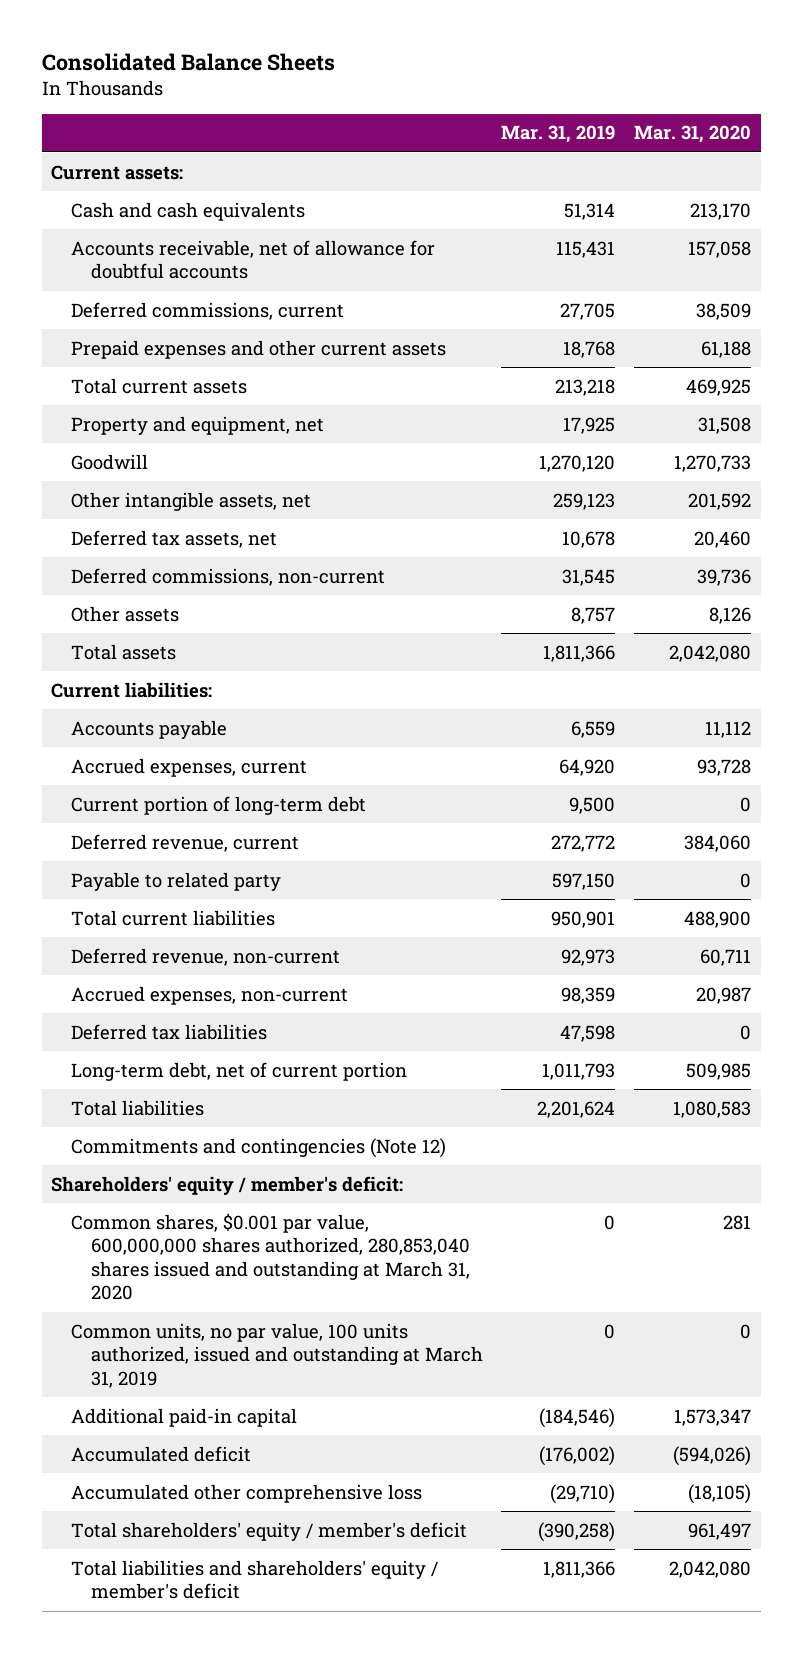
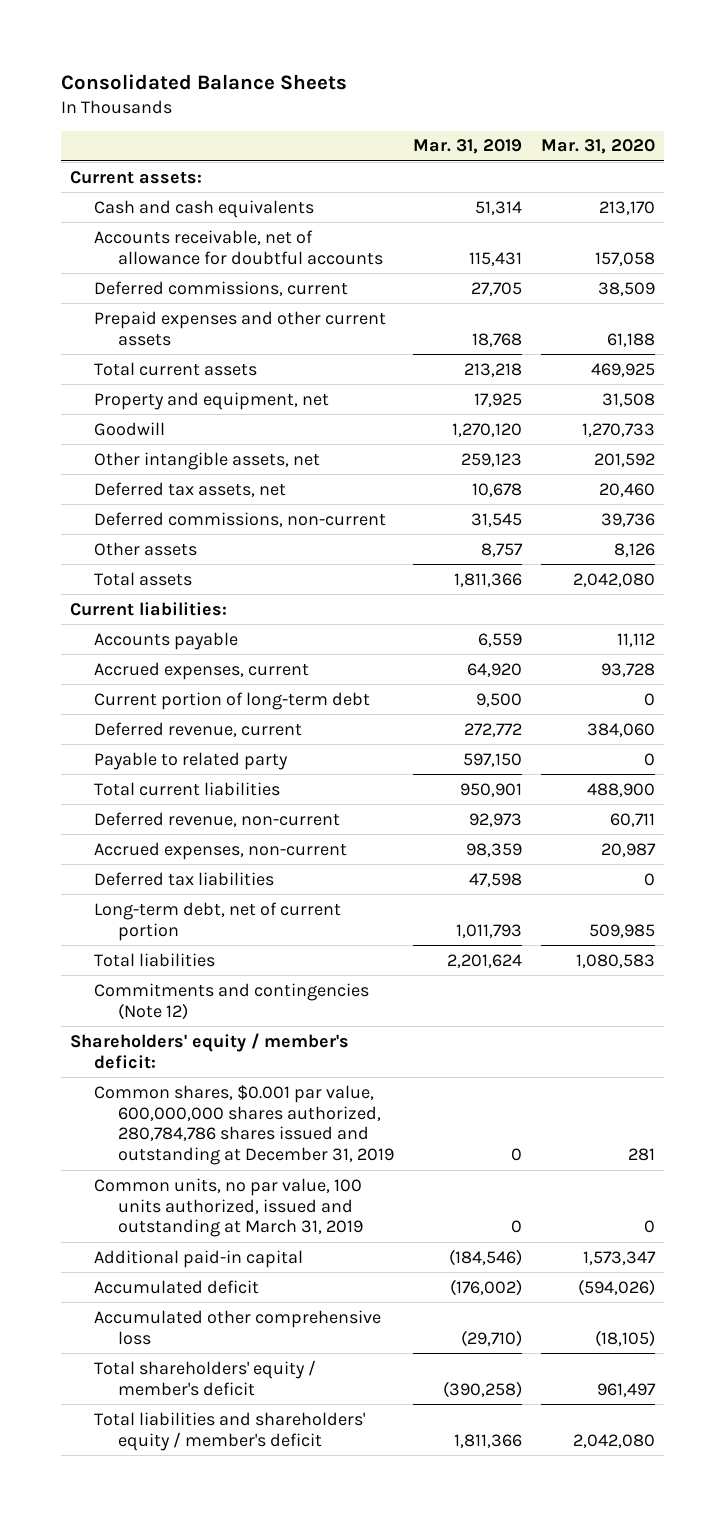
- Common shares, $0.001 par value, 600,000,000 shares authorized, 280,853,040 shares issued and outstanding at March 31, 2020 | 0 | 281
+ Common shares, $0.001 par value, 600,000,000 shares authorized, 280,784,786 shares issued and outstanding at December 31, 2019 | 0 | 281

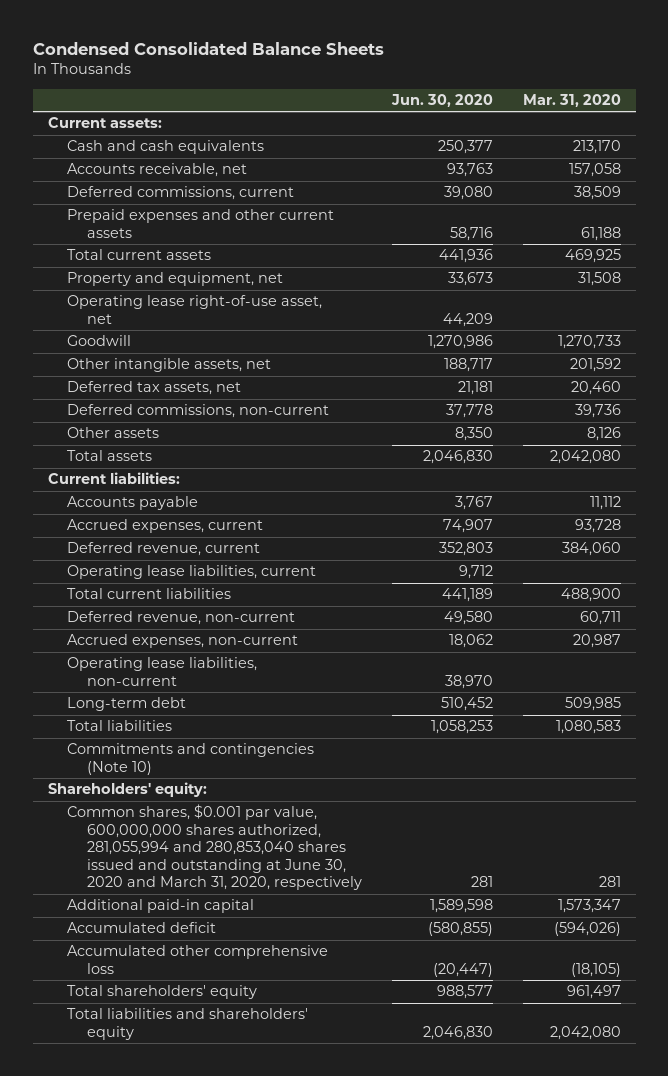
- Consolidated Balance Sheets
+ Condensed Consolidated Balance Sheets
- | Mar. 31, 2019 | Mar. 31, 2020
+ | Jun. 30, 2020 | Mar. 31, 2020
- Accounts receivable, net of allowance for doubtful accounts | 115,431 | 157,058
+ Accounts receivable, net | 93,763 | 157,058
+ Operating lease right-of-use asset, net | 44,209 |
- Current portion of long-term debt | 9,500 | 0
- Payable to related party | 597,150 | 0
+ Operating lease liabilities, current | 9,712 |
- Deferred tax liabilities | 47,598 | 0
- Long-term debt, net of current portion | 1,011,793 | 509,985
+ Operating lease liabilities, non-current | 38,970 |
+ Long-term debt | 510,452 | 509,985
- Commitments and contingencies (Note 12)
- Shareholders' equity / member's deficit:
- Common shares, $0.001 par value, 600,000,000 shares authorized, 280,784,786 shares issued and outstanding at December 31, 2019 | 0 | 281
- Common units, no par value, 100 units authorized, issued and outstanding at March 31, 2019 | 0 | 0
+ Commitments and contingencies (Note 10)
+ Shareholders' equity:
+ Common shares, $0.001 par value, 600,000,000 shares authorized, 281,055,994 and 280,853,040 shares issued and outstanding at June 30, 2020 and March 31, 2020, respectively | 281 | 281
- Total shareholders' equity / member's deficit | (390,258) | 961,497
- Total liabilities and shareholders' equity / member's deficit | 1,811,366 | 2,042,080
+ Total shareholders' equity | 988,577 | 961,497
+ Total liabilities and shareholders' equity | 2,046,830 | 2,042,080

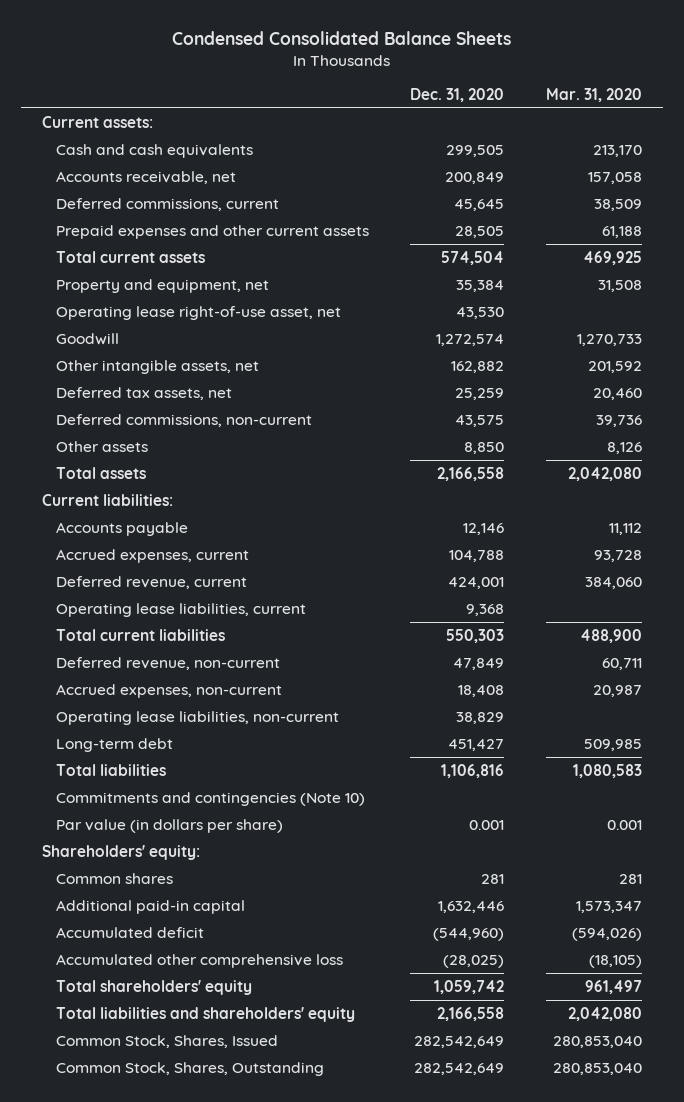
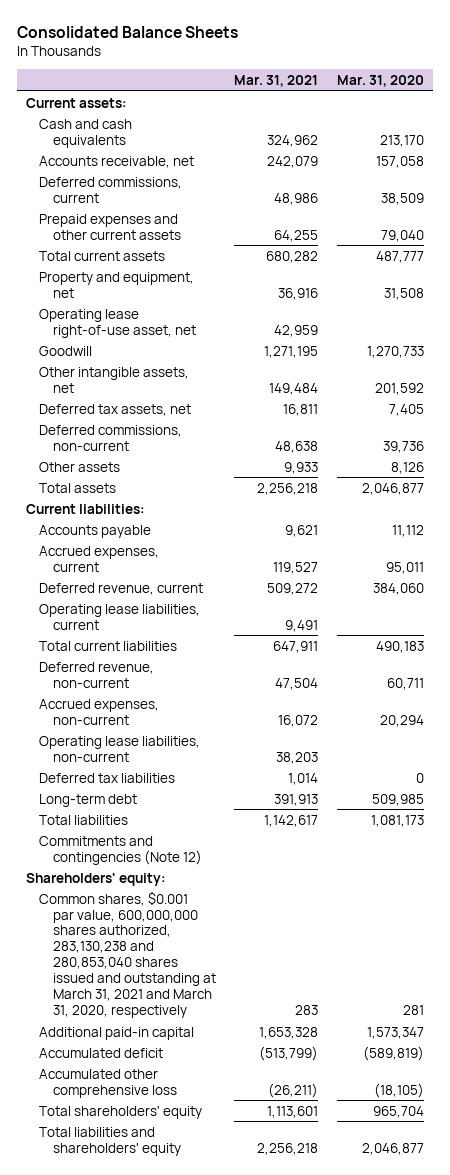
- Condensed Consolidated Balance Sheets
+ Consolidated Balance Sheets
- | Dec. 31, 2020 | Mar. 31, 2020
+ | Mar. 31, 2021 | Mar. 31, 2020
- Prepaid expenses and other current assets | 28,505 | 61,188
- Total current assets | 574,504 | 469,925
+ Prepaid expenses and other current assets | 64,255 | 79,040
+ Total current assets | 680,282 | 487,777
- Deferred tax assets, net | 25,259 | 20,460
+ Deferred tax assets, net | 16,811 | 7,405
- Total assets | 2,166,558 | 2,042,080
+ Total assets | 2,256,218 | 2,046,877
- Accrued expenses, current | 104,788 | 93,728
+ Accrued expenses, current | 119,527 | 95,011
- Total current liabilities | 550,303 | 488,900
+ Total current liabilities | 647,911 | 490,183
- Accrued expenses, non-current | 18,408 | 20,987
+ Accrued expenses, non-current | 16,072 | 20,294
+ Deferred tax liabilities | 1,014 | 0
- Total liabilities | 1,106,816 | 1,080,583
- Commitments and contingencies (Note 10)
- Par value (in dollars per share) | 0.001 | 0.001
+ Total liabilities | 1,142,617 | 1,081,173
+ Commitments and contingencies (Note 12)
- Common shares | 281 | 281
+ Common shares, $0.001 par value, 600,000,000 shares authorized, 283,130,238 and 280,853,040 shares issued and outstanding at March 31, 2021 and March 31, 2020, respectively | 283 | 281
- Accumulated deficit | (544,960) | (594,026)
+ Accumulated deficit | (513,799) | (589,819)
- Total shareholders' equity | 1,059,742 | 961,497
- Total liabilities and shareholders' equity | 2,166,558 | 2,042,080
- Common Stock, Shares, Issued | 282,542,649 | 280,853,040
- Common Stock, Shares, Outstanding | 282,542,649 | 280,853,040
+ Total shareholders' equity | 1,113,601 | 965,704
+ Total liabilities and shareholders' equity | 2,256,218 | 2,046,877

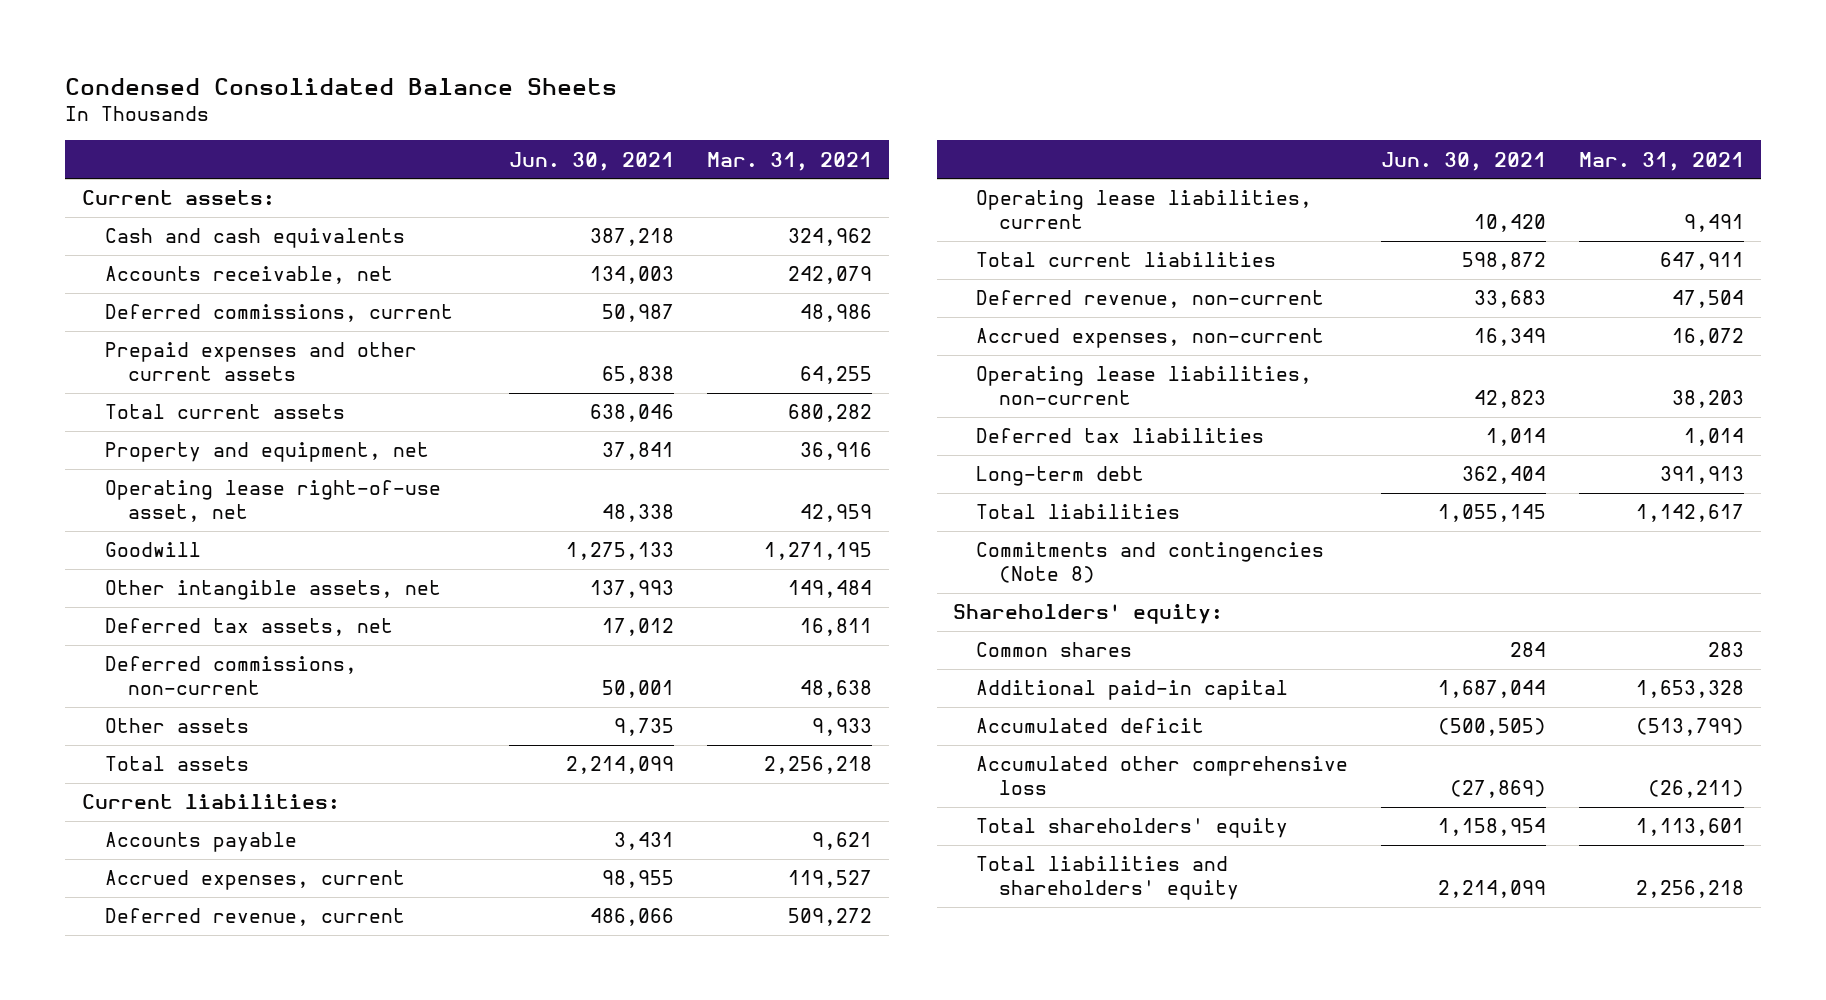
- Consolidated Balance Sheets
+ Condensed Consolidated Balance Sheets
- | Mar. 31, 2021 | Mar. 31, 2020
+ | Jun. 30, 2021 | Mar. 31, 2021
- Commitments and contingencies (Note 12)
+ Commitments and contingencies (Note 8)
- Common shares, $0.001 par value, 600,000,000 shares authorized, 283,130,238 and 280,853,040 shares issued and outstanding at March 31, 2021 and March 31, 2020, respectively | 283 | 281
+ Common shares | 284 | 283

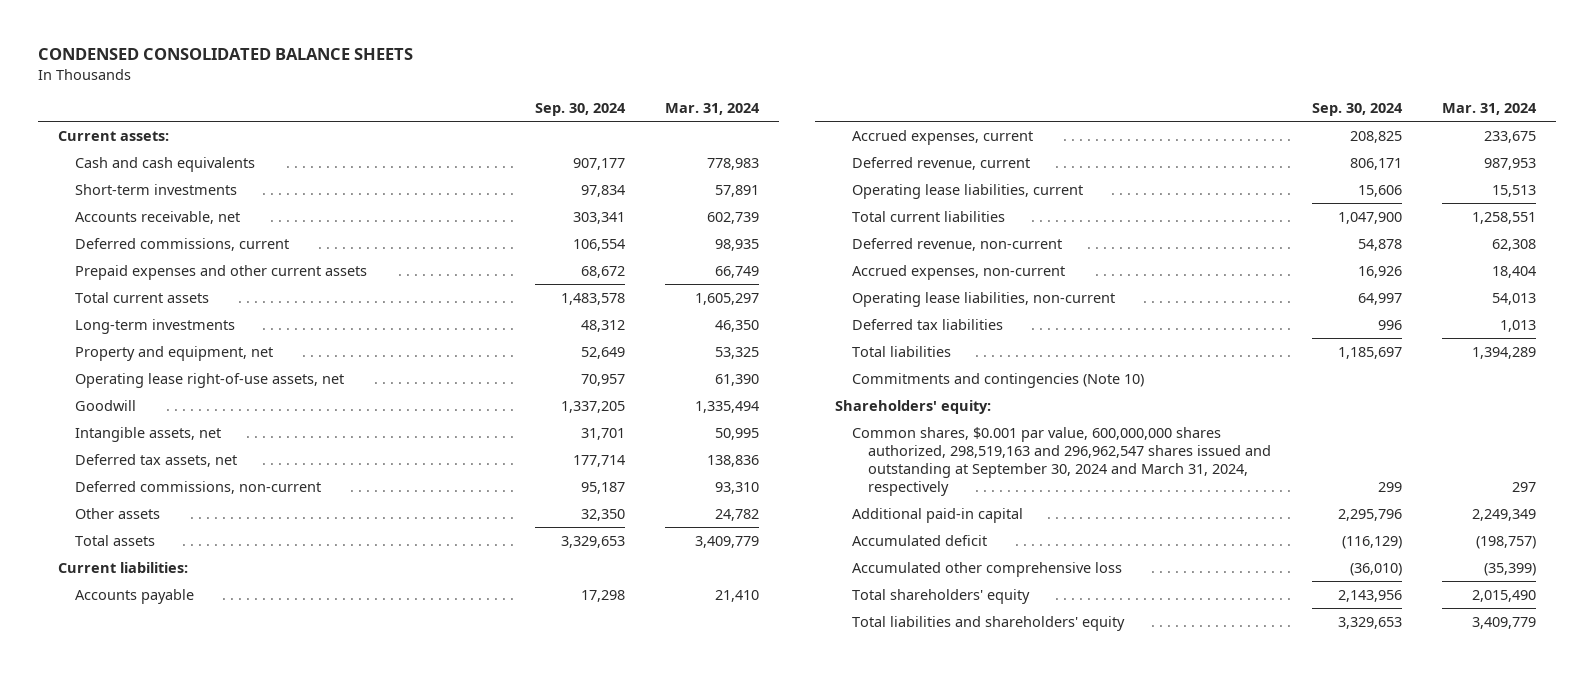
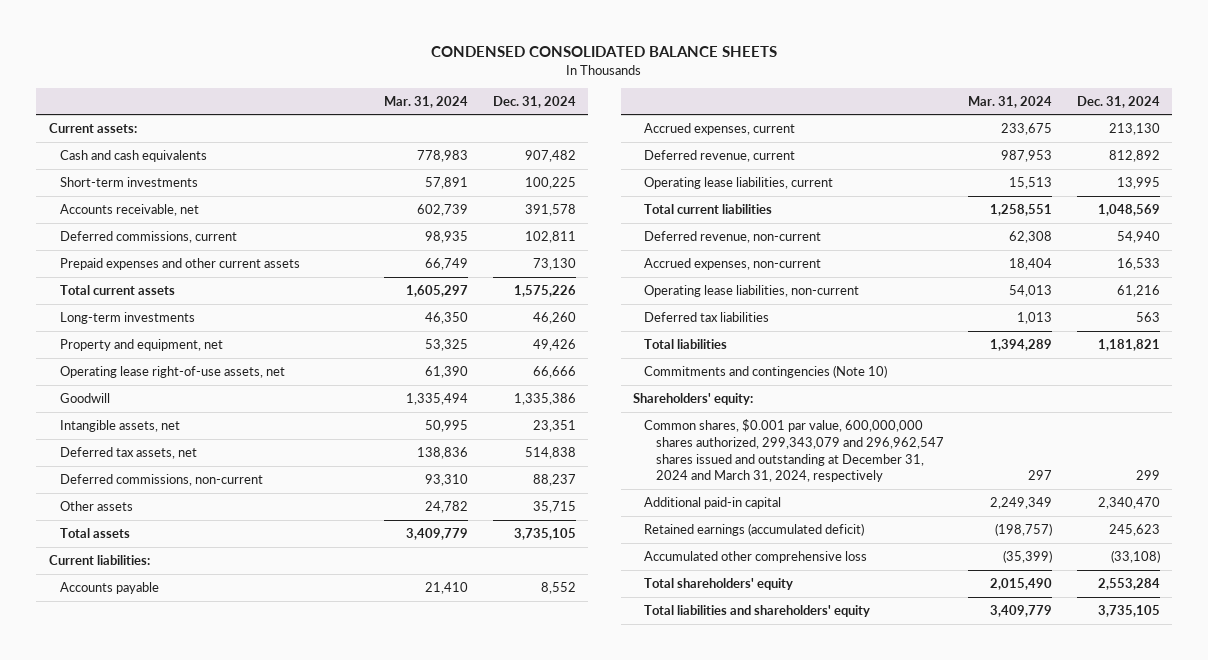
- | Sep. 30, 2024 | Mar. 31, 2024
+ | Mar. 31, 2024 | Dec. 31, 2024
- Common shares, $0.001 par value, 600,000,000 shares authorized, 298,519,163 and 296,962,547 shares issued and outstanding at September 30, 2024 and March 31, 2024, respectively | 299 | 297
+ Common shares, $0.001 par value, 600,000,000 shares authorized, 299,343,079 and 296,962,547 shares issued and outstanding at December 31, 2024 and March 31, 2024, respectively | 297 | 299
- Accumulated deficit | (116,129) | (198,757)
+ Retained earnings (accumulated deficit) | (198,757) | 245,623

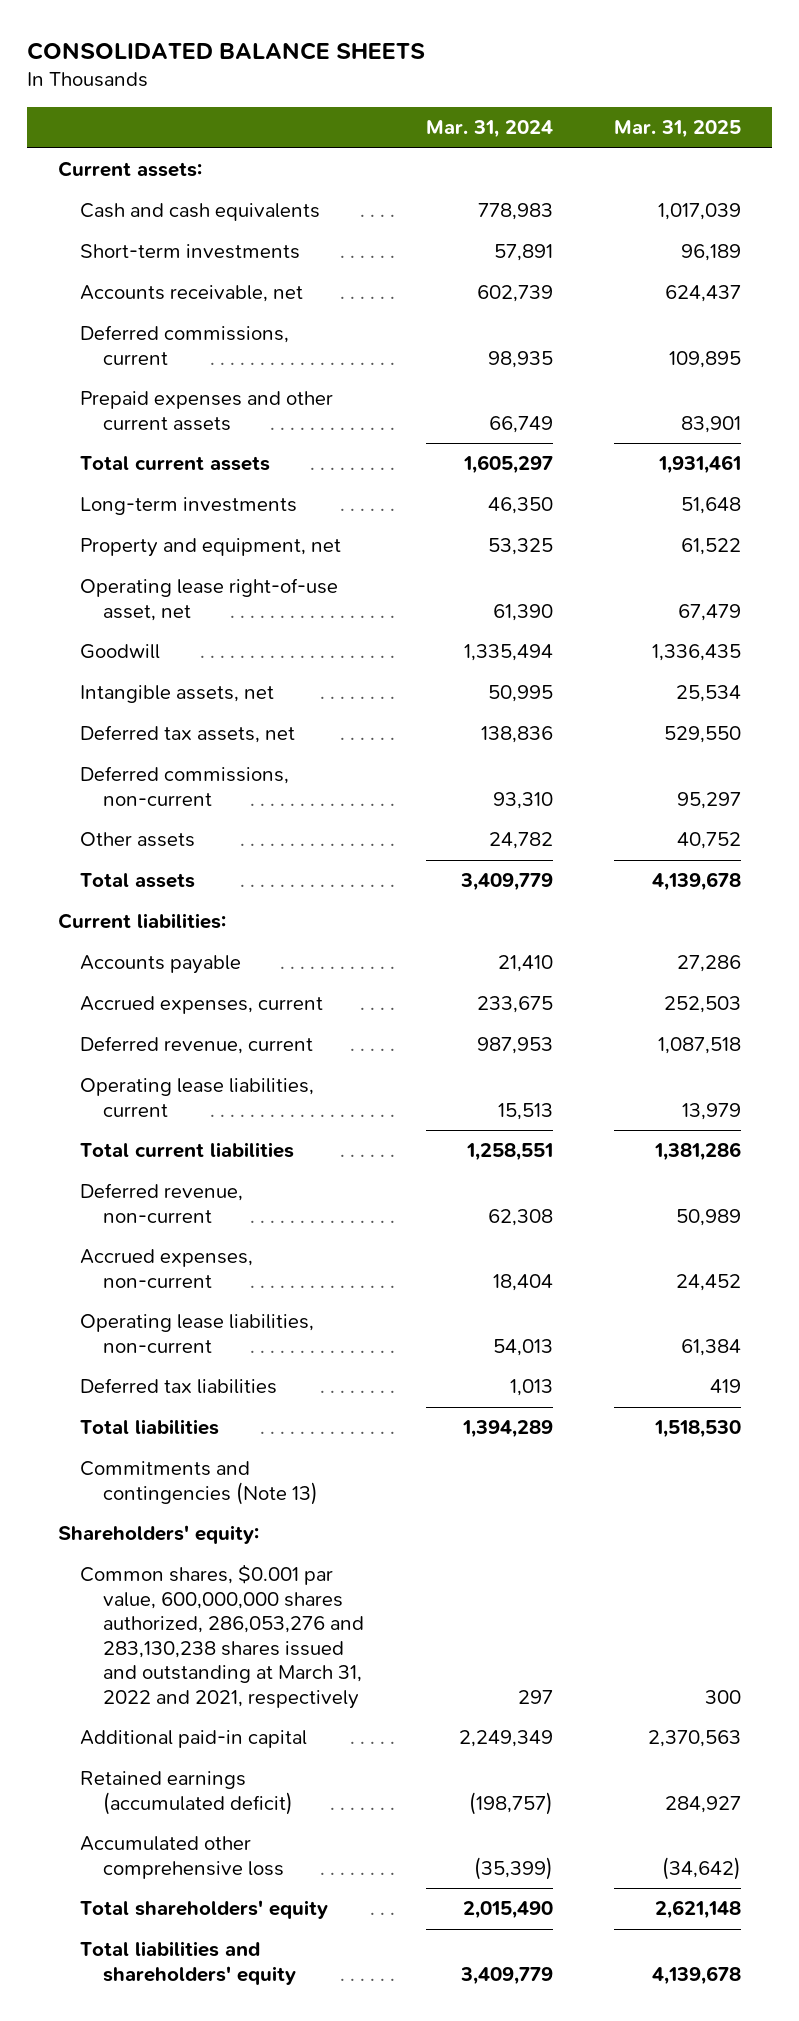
- CONDENSED CONSOLIDATED BALANCE SHEETS
+ CONSOLIDATED BALANCE SHEETS
- | Mar. 31, 2024 | Dec. 31, 2024
+ | Mar. 31, 2024 | Mar. 31, 2025
- Operating lease right-of-use assets, net | 61,390 | 66,666
+ Operating lease right-of-use asset, net | 61,390 | 67,479
- Commitments and contingencies (Note 10)
+ Commitments and contingencies (Note 13)
- Common shares, $0.001 par value, 600,000,000 shares authorized, 299,343,079 and 296,962,547 shares issued and outstanding at December 31, 2024 and March 31, 2024, respectively | 297 | 299
+ Common shares, $0.001 par value, 600,000,000 shares authorized, 286,053,276 and 283,130,238 shares issued and outstanding at March 31, 2022 and 2021, respectively | 297 | 300

